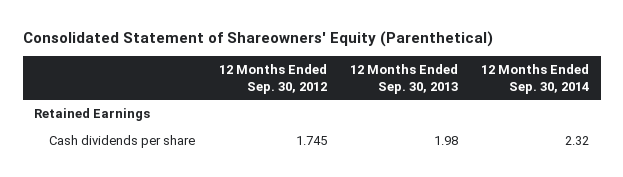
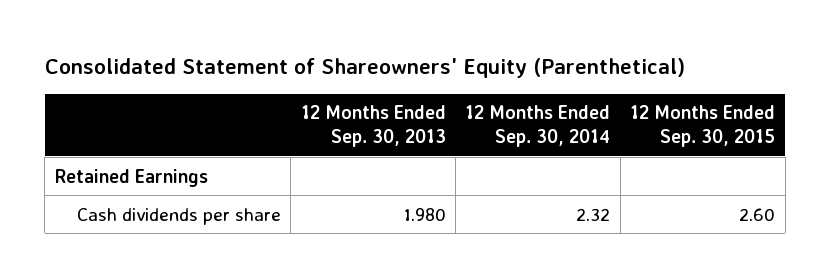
- | 12 Months Ended Sep. 30, 2012 | 12 Months Ended Sep. 30, 2013 | 12 Months Ended Sep. 30, 2014
+ | 12 Months Ended Sep. 30, 2013 | 12 Months Ended Sep. 30, 2014 | 12 Months Ended Sep. 30, 2015
- Cash dividends per share | 1.745 | 1.98 | 2.32
+ Cash dividends per share | 1.980 | 2.32 | 2.60

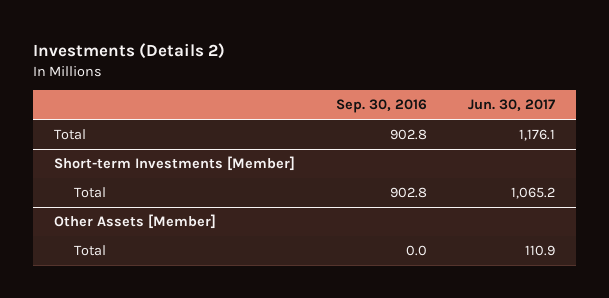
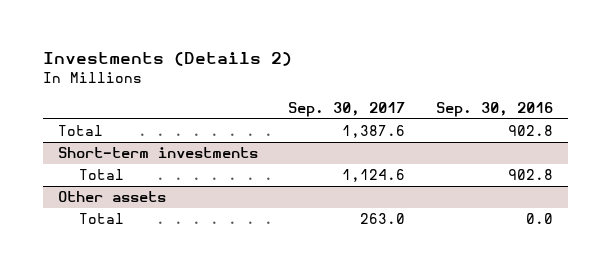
- | Sep. 30, 2016 | Jun. 30, 2017
+ | Sep. 30, 2017 | Sep. 30, 2016
- Short-term Investments [Member]
+ Short-term investments
- Other Assets [Member]
+ Other assets

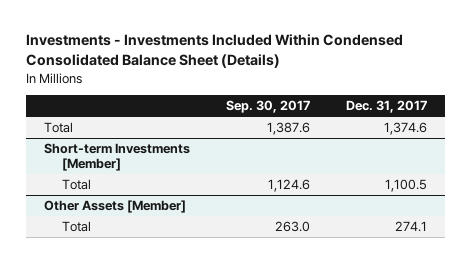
- Investments (Details 2)
+ Investments - Investments Included Within Condensed Consolidated Balance Sheet (Details)
- | Sep. 30, 2017 | Sep. 30, 2016
+ | Sep. 30, 2017 | Dec. 31, 2017
- Short-term investments
+ Short-term Investments [Member]
- Other assets
+ Other Assets [Member]

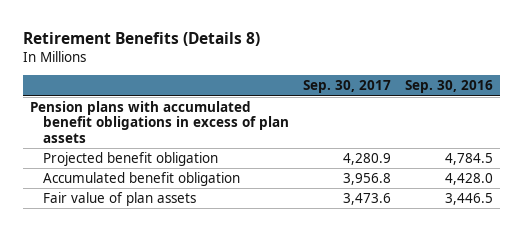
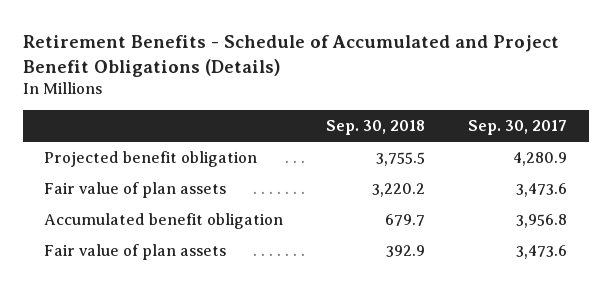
- Retirement Benefits (Details 8)
+ Retirement Benefits - Schedule of Accumulated and Project Benefit Obligations (Details)
- | Sep. 30, 2017 | Sep. 30, 2016
+ | Sep. 30, 2018 | Sep. 30, 2017
- Pension plans with accumulated benefit obligations in excess of plan assets
+ Fair value of plan assets | 3,220.2 | 3,473.6

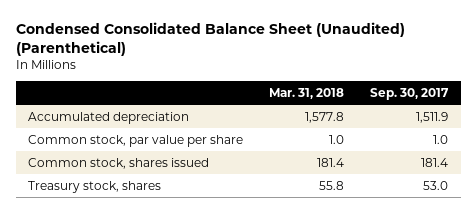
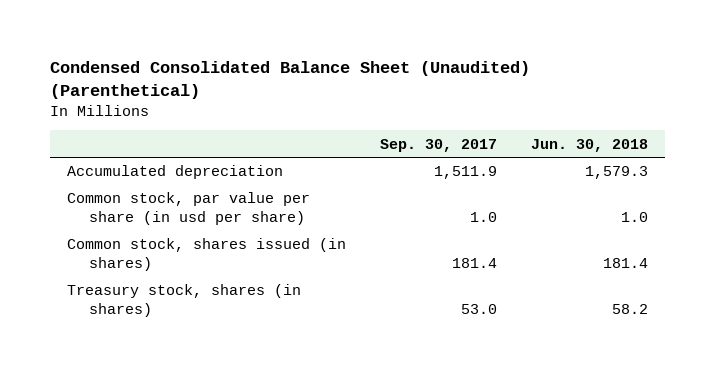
- | Mar. 31, 2018 | Sep. 30, 2017
+ | Sep. 30, 2017 | Jun. 30, 2018
- Common stock, par value per share | 1.0 | 1.0
- Common stock, shares issued | 181.4 | 181.4
- Treasury stock, shares | 55.8 | 53.0
+ Common stock, par value per share (in usd per share) | 1.0 | 1.0
+ Common stock, shares issued (in shares) | 181.4 | 181.4
+ Treasury stock, shares (in shares) | 53.0 | 58.2

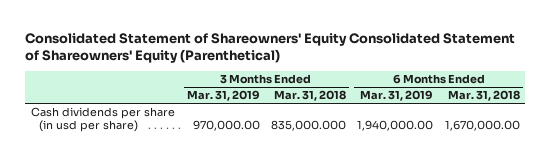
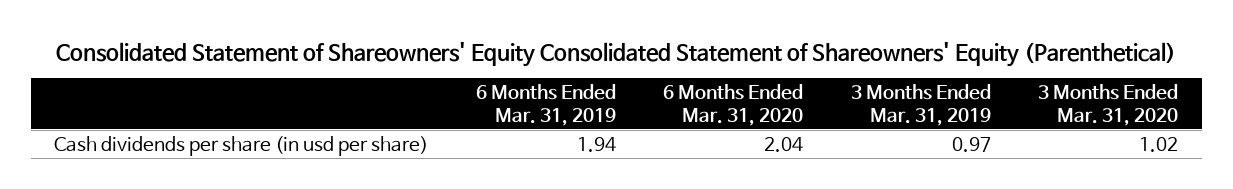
- | 3 Months Ended Mar. 31, 2019 | 3 Months Ended Mar. 31, 2018 | 6 Months Ended Mar. 31, 2019 | 6 Months Ended Mar. 31, 2018
+ | 6 Months Ended Mar. 31, 2019 | 6 Months Ended Mar. 31, 2020 | 3 Months Ended Mar. 31, 2019 | 3 Months Ended Mar. 31, 2020
- Cash dividends per share (in usd per share) | 970,000.00 | 835,000.000 | 1,940,000.00 | 1,670,000.00
+ Cash dividends per share (in usd per share) | 1.94 | 2.04 | 0.97 | 1.02

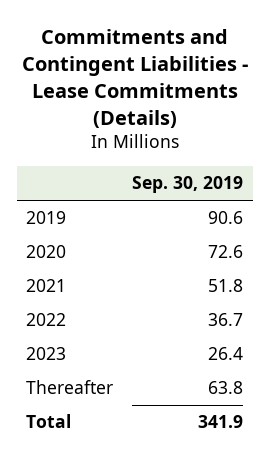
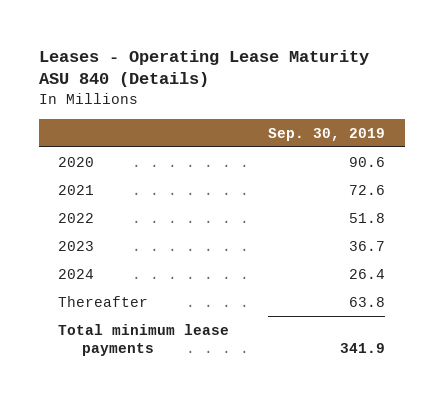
- Commitments and Contingent Liabilities - Lease Commitments (Details)
+ Leases - Operating Lease Maturity ASU 840 (Details)
- 2019 | 90.6
- 2020 | 72.6
- 2021 | 51.8
- 2022 | 36.7
- 2023 | 26.4
+ 2020 | 90.6
+ 2021 | 72.6
+ 2022 | 51.8
+ 2023 | 36.7
+ 2024 | 26.4
- Total | 341.9
+ Total minimum lease payments | 341.9

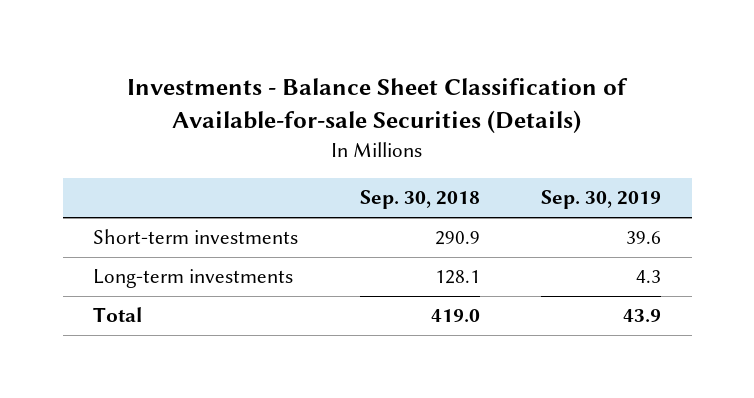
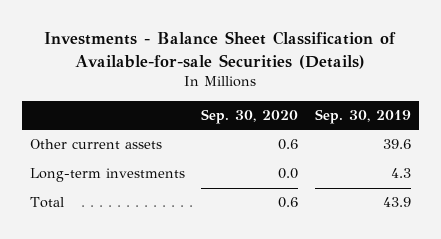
- | Sep. 30, 2018 | Sep. 30, 2019
+ | Sep. 30, 2020 | Sep. 30, 2019
- Short-term investments | 290.9 | 39.6
+ Other current assets | 0.6 | 39.6

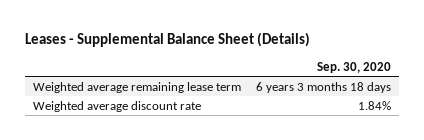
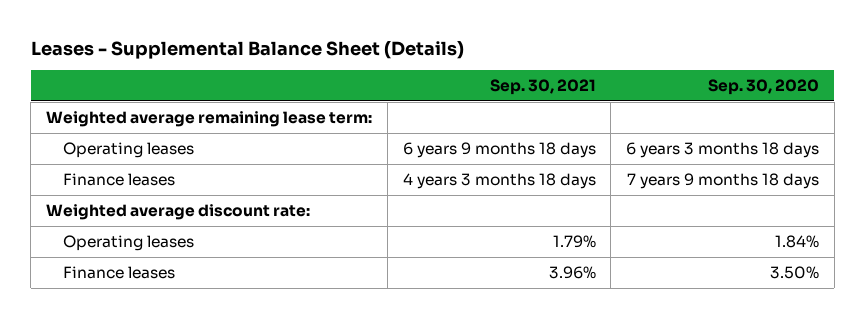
- | Sep. 30, 2020
+ | Sep. 30, 2021 | Sep. 30, 2020
- Weighted average remaining lease term | 6 years 3 months 18 days
- Weighted average discount rate | 1.84%
+ Weighted average remaining lease term:
+ Operating leases | 6 years 9 months 18 days | 6 years 3 months 18 days
+ Finance leases | 4 years 3 months 18 days | 7 years 9 months 18 days
+ Weighted average discount rate:
+ Operating leases | 1.79% | 1.84%
+ Finance leases | 3.96% | 3.50%

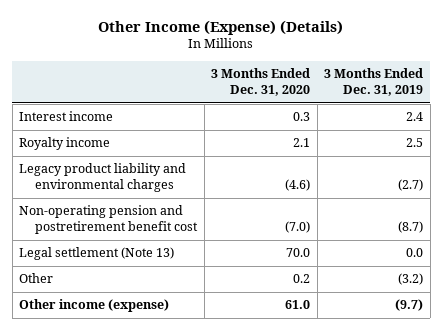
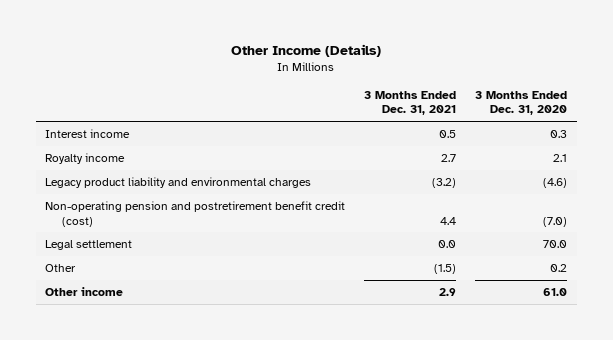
- Other Income (Expense) (Details)
+ Other Income (Details)
- | 3 Months Ended Dec. 31, 2020 | 3 Months Ended Dec. 31, 2019
+ | 3 Months Ended Dec. 31, 2021 | 3 Months Ended Dec. 31, 2020
- Non-operating pension and postretirement benefit cost | (7.0) | (8.7)
- Legal settlement (Note 13) | 70.0 | 0.0
+ Non-operating pension and postretirement benefit credit (cost) | 4.4 | (7.0)
+ Legal settlement | 0.0 | 70.0
- Other income (expense) | 61.0 | (9.7)
+ Other income | 2.9 | 61.0

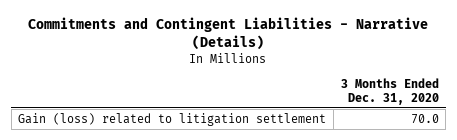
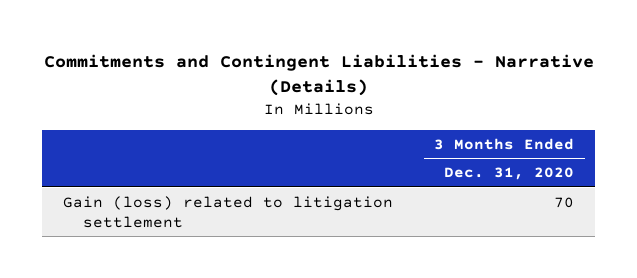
- Gain (loss) related to litigation settlement | 70.0
+ Gain (loss) related to litigation settlement | 70

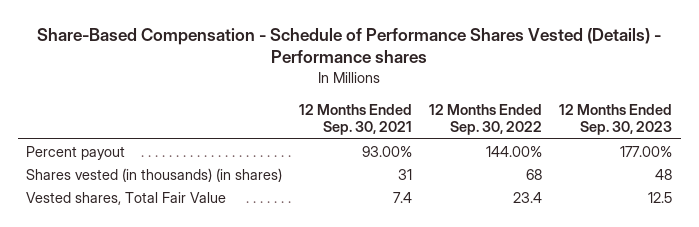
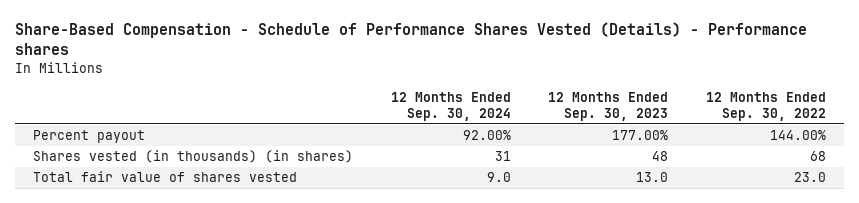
- | 12 Months Ended Sep. 30, 2021 | 12 Months Ended Sep. 30, 2022 | 12 Months Ended Sep. 30, 2023
+ | 12 Months Ended Sep. 30, 2024 | 12 Months Ended Sep. 30, 2023 | 12 Months Ended Sep. 30, 2022
- Vested shares, Total Fair Value | 7.4 | 23.4 | 12.5
+ Total fair value of shares vested | 9.0 | 13.0 | 23.0

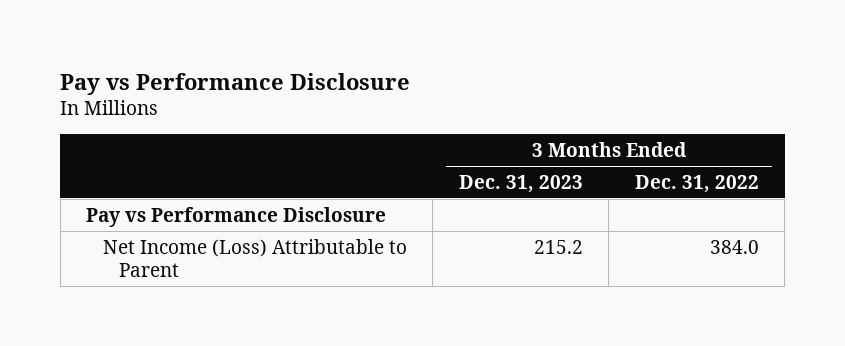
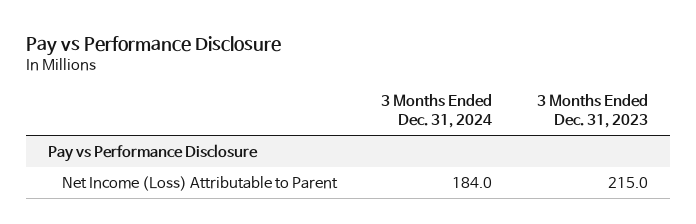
- | 3 Months Ended Dec. 31, 2023 | 3 Months Ended Dec. 31, 2022
+ | 3 Months Ended Dec. 31, 2024 | 3 Months Ended Dec. 31, 2023
- Net Income (Loss) Attributable to Parent | 215.2 | 384.0
+ Net Income (Loss) Attributable to Parent | 184.0 | 215.0

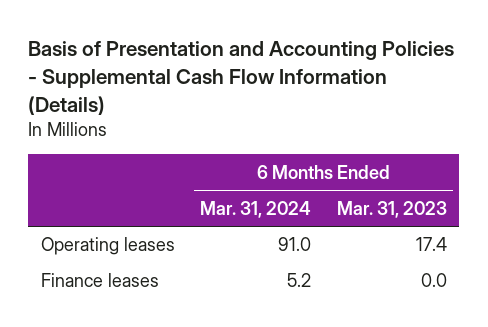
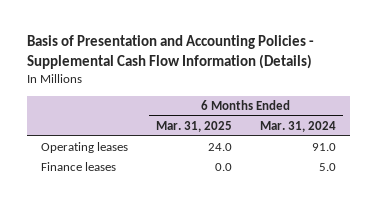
- | 6 Months Ended Mar. 31, 2024 | 6 Months Ended Mar. 31, 2023
+ | 6 Months Ended Mar. 31, 2025 | 6 Months Ended Mar. 31, 2024
- Finance leases | 5.2 | 0.0
+ Finance leases | 0.0 | 5.0

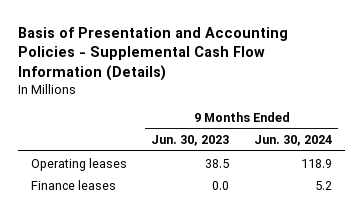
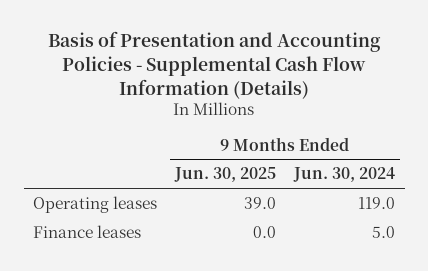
- | 9 Months Ended Jun. 30, 2023 | 9 Months Ended Jun. 30, 2024
+ | 9 Months Ended Jun. 30, 2025 | 9 Months Ended Jun. 30, 2024
- Operating leases | 38.5 | 118.9
- Finance leases | 0.0 | 5.2
+ Operating leases | 39.0 | 119.0
+ Finance leases | 0.0 | 5.0

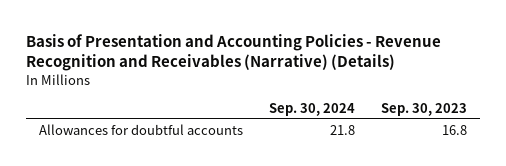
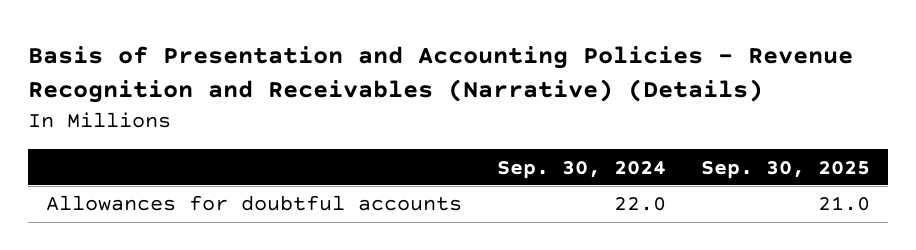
- | Sep. 30, 2024 | Sep. 30, 2023
+ | Sep. 30, 2024 | Sep. 30, 2025
- Allowances for doubtful accounts | 21.8 | 16.8
+ Allowances for doubtful accounts | 22.0 | 21.0

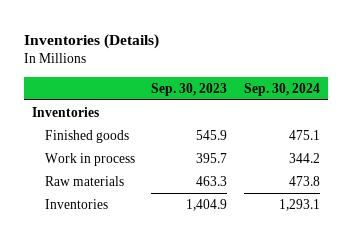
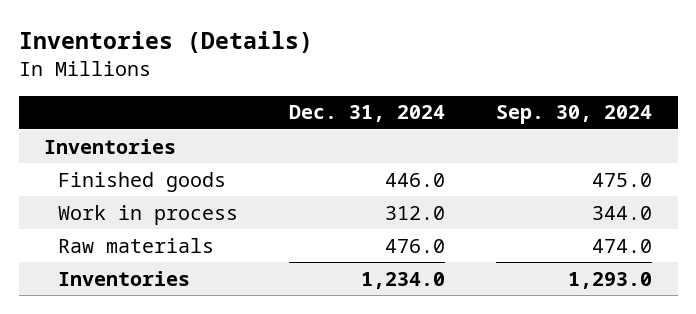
- | Sep. 30, 2023 | Sep. 30, 2024
+ | Dec. 31, 2024 | Sep. 30, 2024
- Finished goods | 545.9 | 475.1
- Work in process | 395.7 | 344.2
- Raw materials | 463.3 | 473.8
- Inventories | 1,404.9 | 1,293.1
+ Finished goods | 446.0 | 475.0
+ Work in process | 312.0 | 344.0
+ Raw materials | 476.0 | 474.0
+ Inventories | 1,234.0 | 1,293.0

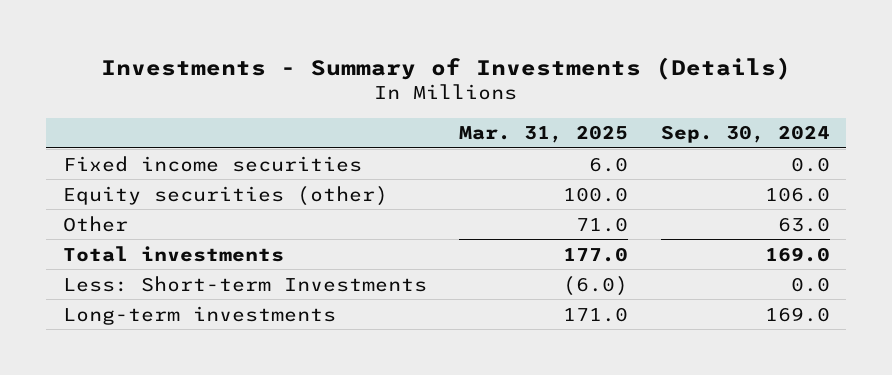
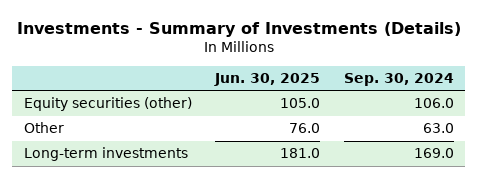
- | Mar. 31, 2025 | Sep. 30, 2024
+ | Jun. 30, 2025 | Sep. 30, 2024
- Fixed income securities | 6.0 | 0.0
- Total investments | 177.0 | 169.0
- Less: Short-term Investments | (6.0) | 0.0

